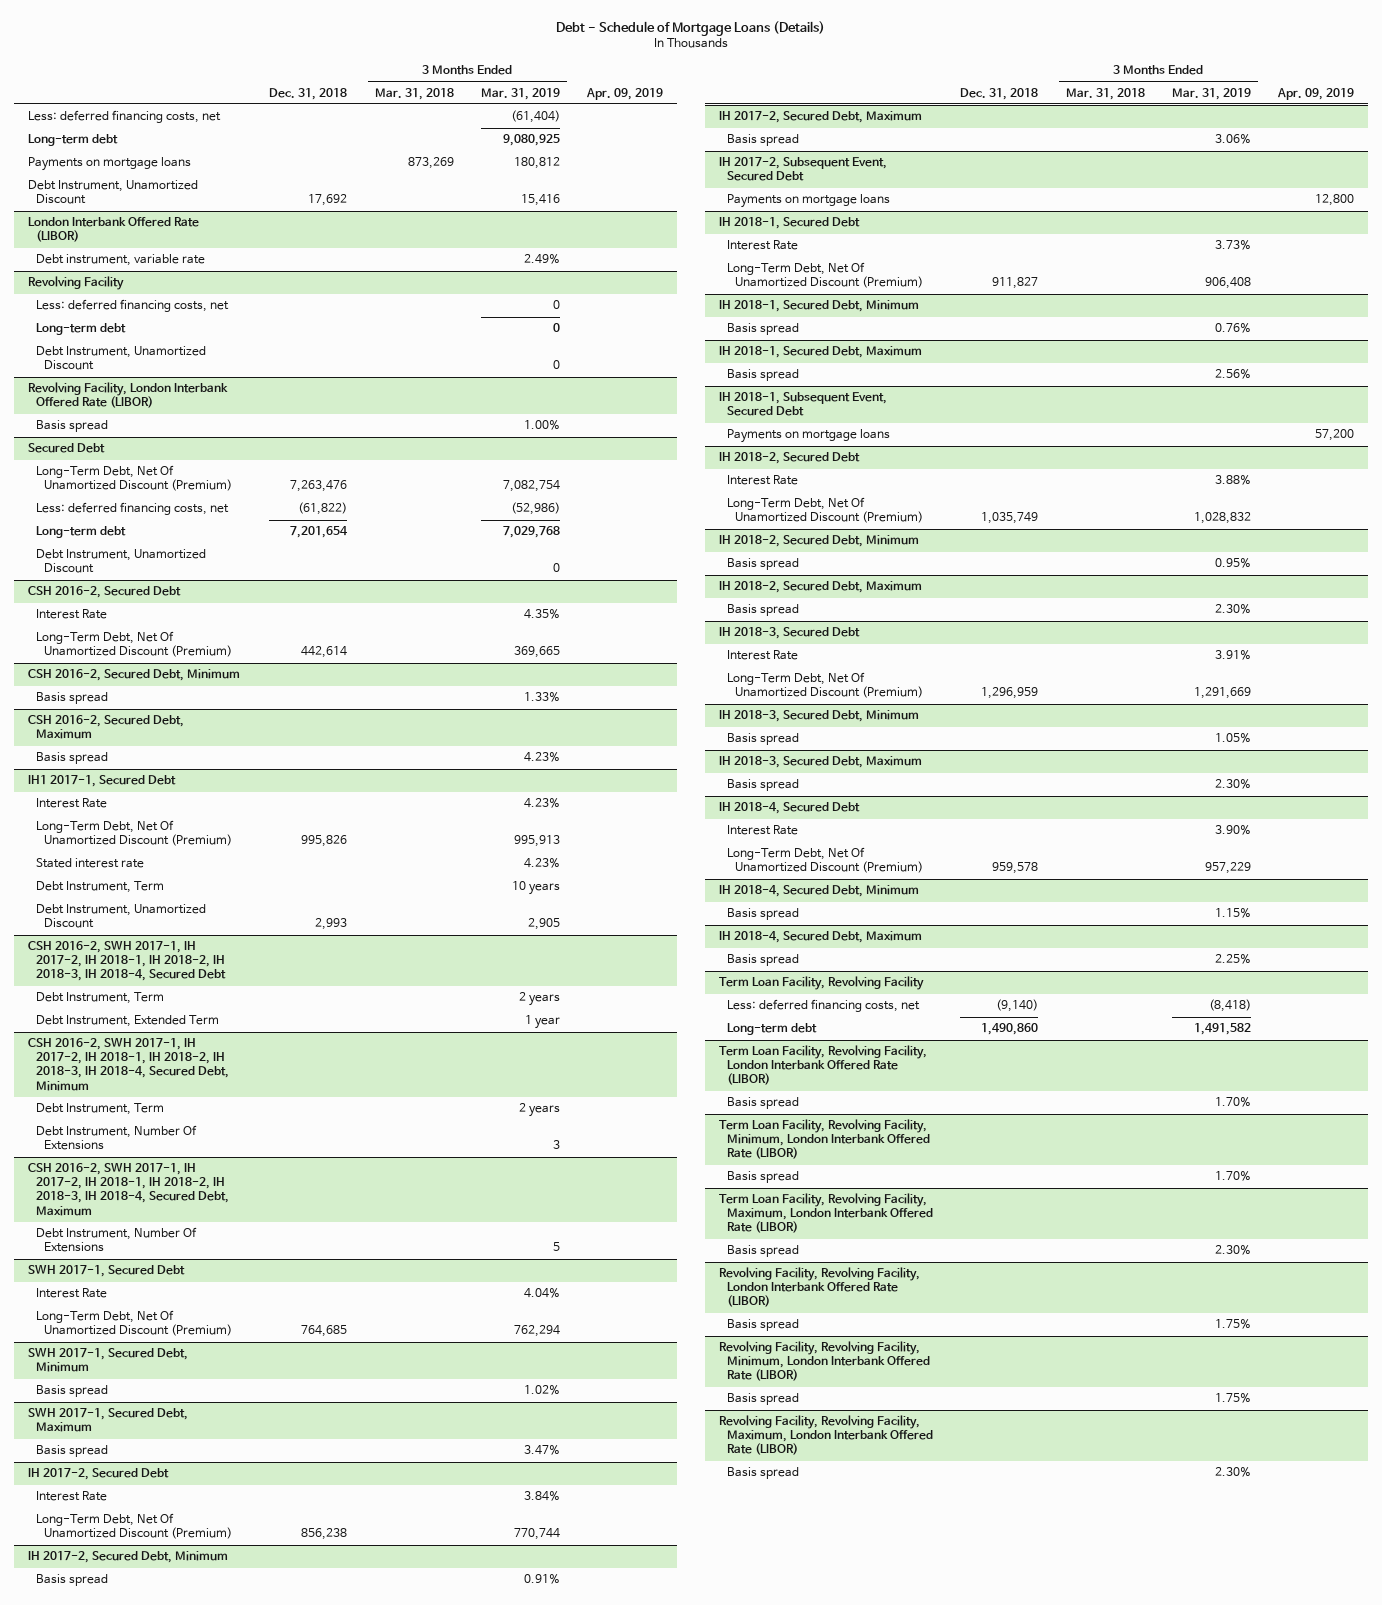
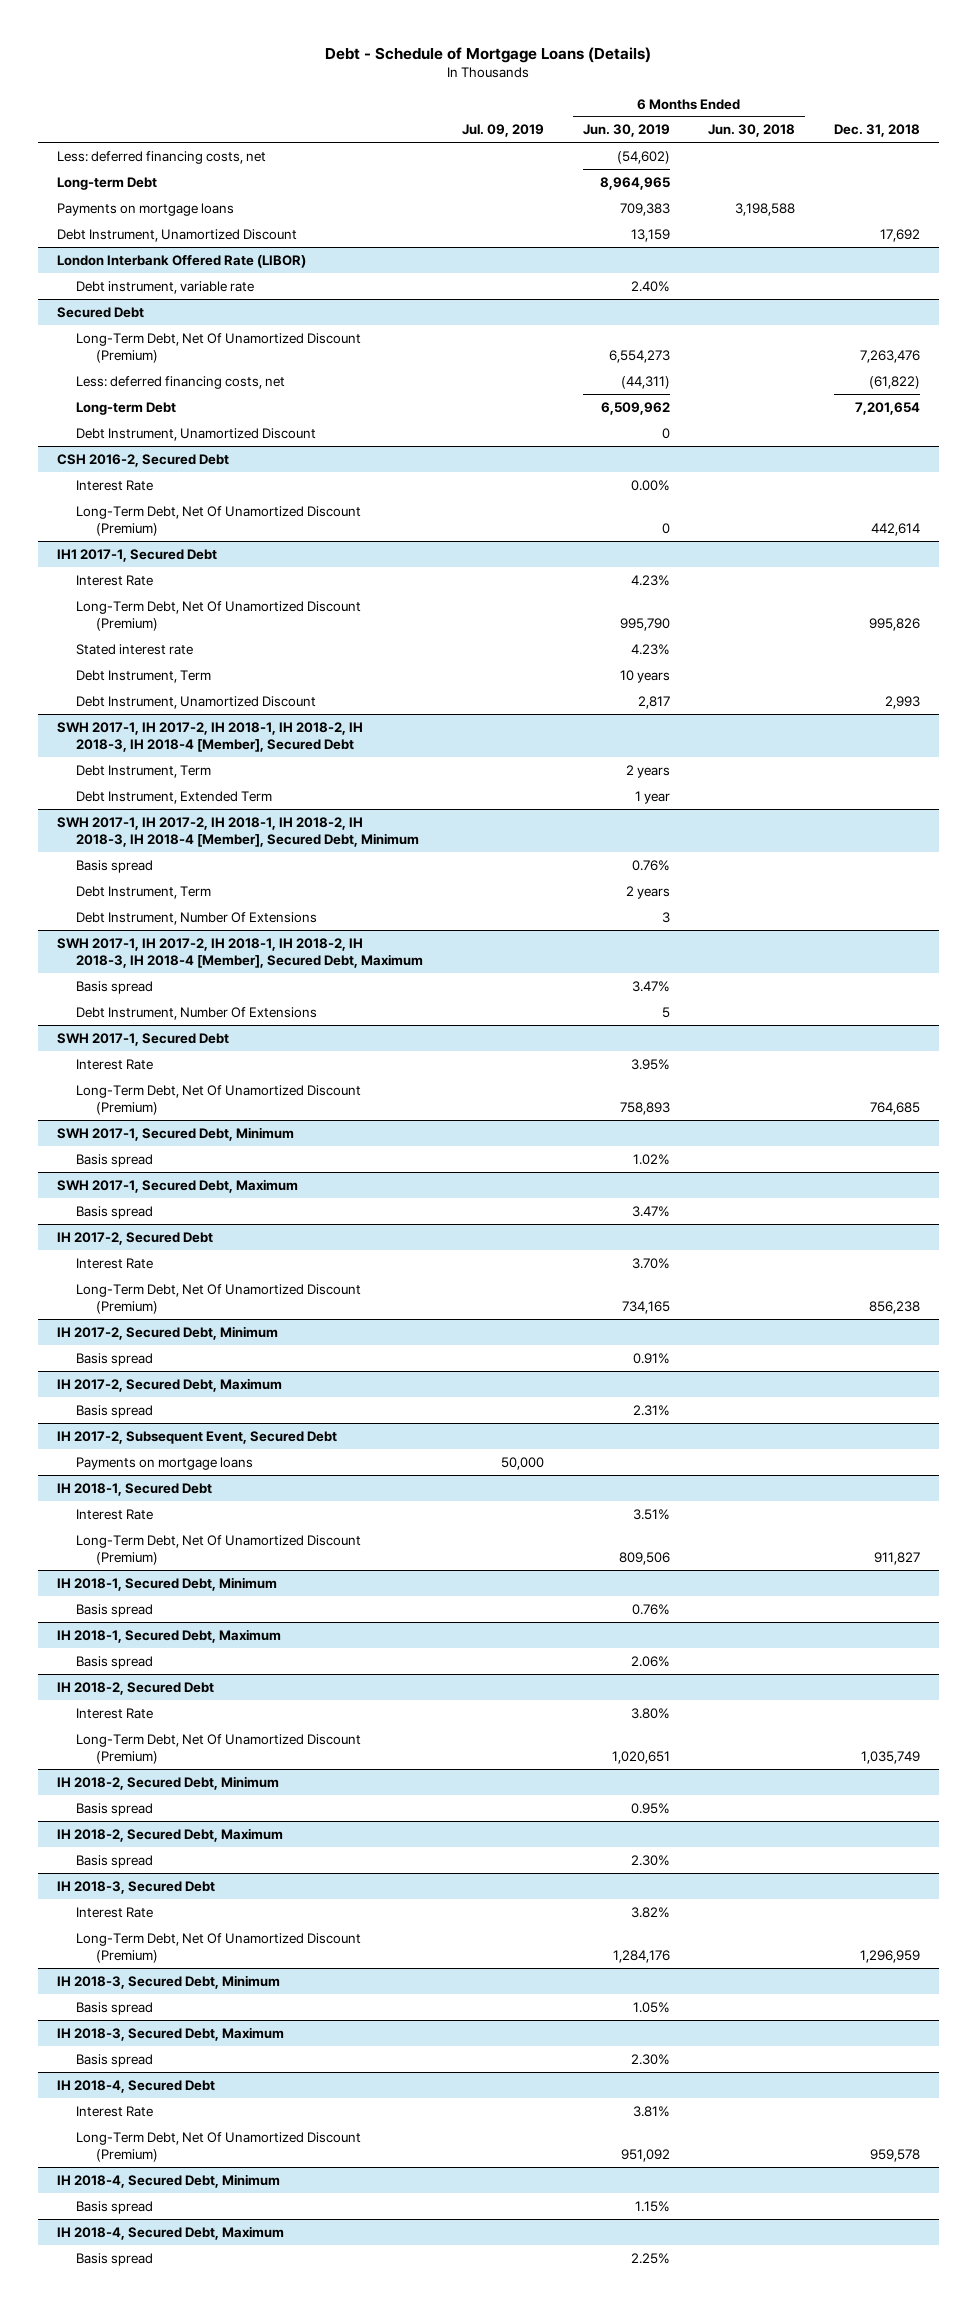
- | Dec. 31, 2018 | 3 Months Ended Mar. 31, 2018 | 3 Months Ended Mar. 31, 2019 | Apr. 09, 2019
+ | Jul. 09, 2019 | 6 Months Ended Jun. 30, 2019 | 6 Months Ended Jun. 30, 2018 | Dec. 31, 2018
- Long-term debt | | | 9,080,925 |
+ Long-term Debt | | 8,964,965 | |
- Revolving Facility
- Less: deferred financing costs, net | | | 0 |
- Long-term debt | | | 0 |
- Debt Instrument, Unamortized Discount | | | 0 |
- Revolving Facility, London Interbank Offered Rate (LIBOR)
- Basis spread | | | 1.00% |
@ Secured Debt
- Long-term debt | 7,201,654 | | 7,029,768 |
+ Long-term Debt | | 6,509,962 | | 7,201,654
- CSH 2016-2, Secured Debt, Minimum
- Basis spread | | | 1.33% |
- CSH 2016-2, Secured Debt, Maximum
- Basis spread | | | 4.23% |
- CSH 2016-2, SWH 2017-1, IH 2017-2, IH 2018-1, IH 2018-2, IH 2018-3, IH 2018-4, Secured Debt
+ SWH 2017-1, IH 2017-2, IH 2018-1, IH 2018-2, IH 2018-3, IH 2018-4 [Member], Secured Debt
- CSH 2016-2, SWH 2017-1, IH 2017-2, IH 2018-1, IH 2018-2, IH 2018-3, IH 2018-4, Secured Debt, Minimum
+ SWH 2017-1, IH 2017-2, IH 2018-1, IH 2018-2, IH 2018-3, IH 2018-4 [Member], Secured Debt, Minimum
+ Basis spread | | 0.76% | |
- CSH 2016-2, SWH 2017-1, IH 2017-2, IH 2018-1, IH 2018-2, IH 2018-3, IH 2018-4, Secured Debt, Maximum
+ SWH 2017-1, IH 2017-2, IH 2018-1, IH 2018-2, IH 2018-3, IH 2018-4 [Member], Secured Debt, Maximum
+ Basis spread | | 3.47% | |
- IH 2018-1, Subsequent Event, Secured Debt
- Payments on mortgage loans | | | | 57,200
- Term Loan Facility, Revolving Facility
- Less: deferred financing costs, net | (9,140) | | (8,418) |
- Long-term debt | 1,490,860 | | 1,491,582 |
- Term Loan Facility, Revolving Facility, London Interbank Offered Rate (LIBOR)
- Basis spread | | | 1.70% |
- Term Loan Facility, Revolving Facility, Minimum, London Interbank Offered Rate (LIBOR)
- Basis spread | | | 1.70% |
- Term Loan Facility, Revolving Facility, Maximum, London Interbank Offered Rate (LIBOR)
- Basis spread | | | 2.30% |
- Revolving Facility, Revolving Facility, London Interbank Offered Rate (LIBOR)
- Basis spread | | | 1.75% |
- Revolving Facility, Revolving Facility, Minimum, London Interbank Offered Rate (LIBOR)
- Basis spread | | | 1.75% |
- Revolving Facility, Revolving Facility, Maximum, London Interbank Offered Rate (LIBOR)
- Basis spread | | | 2.30% |

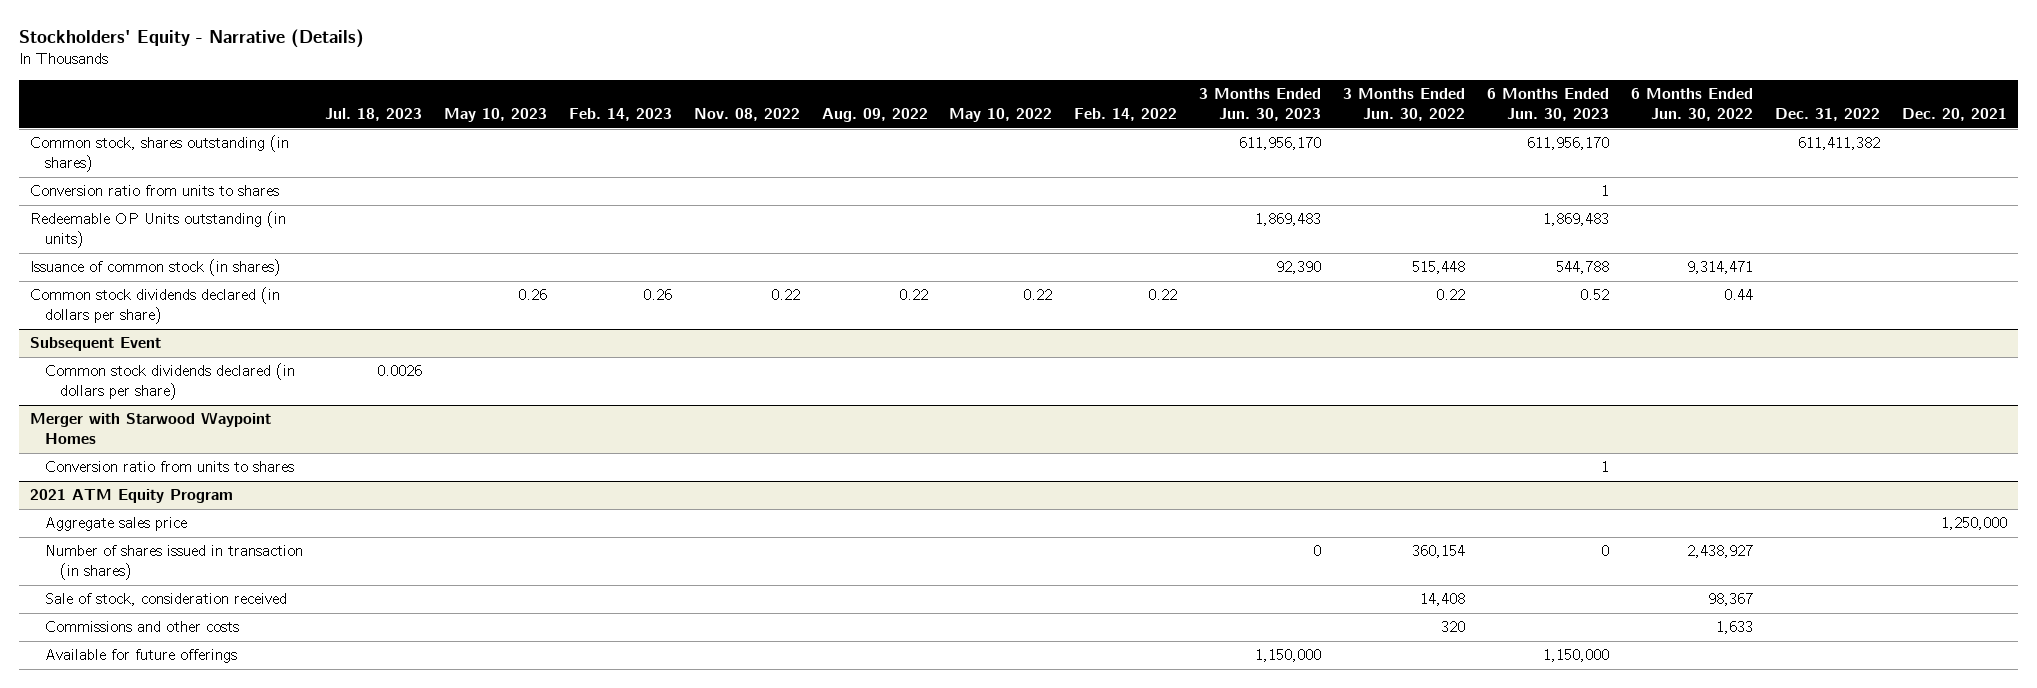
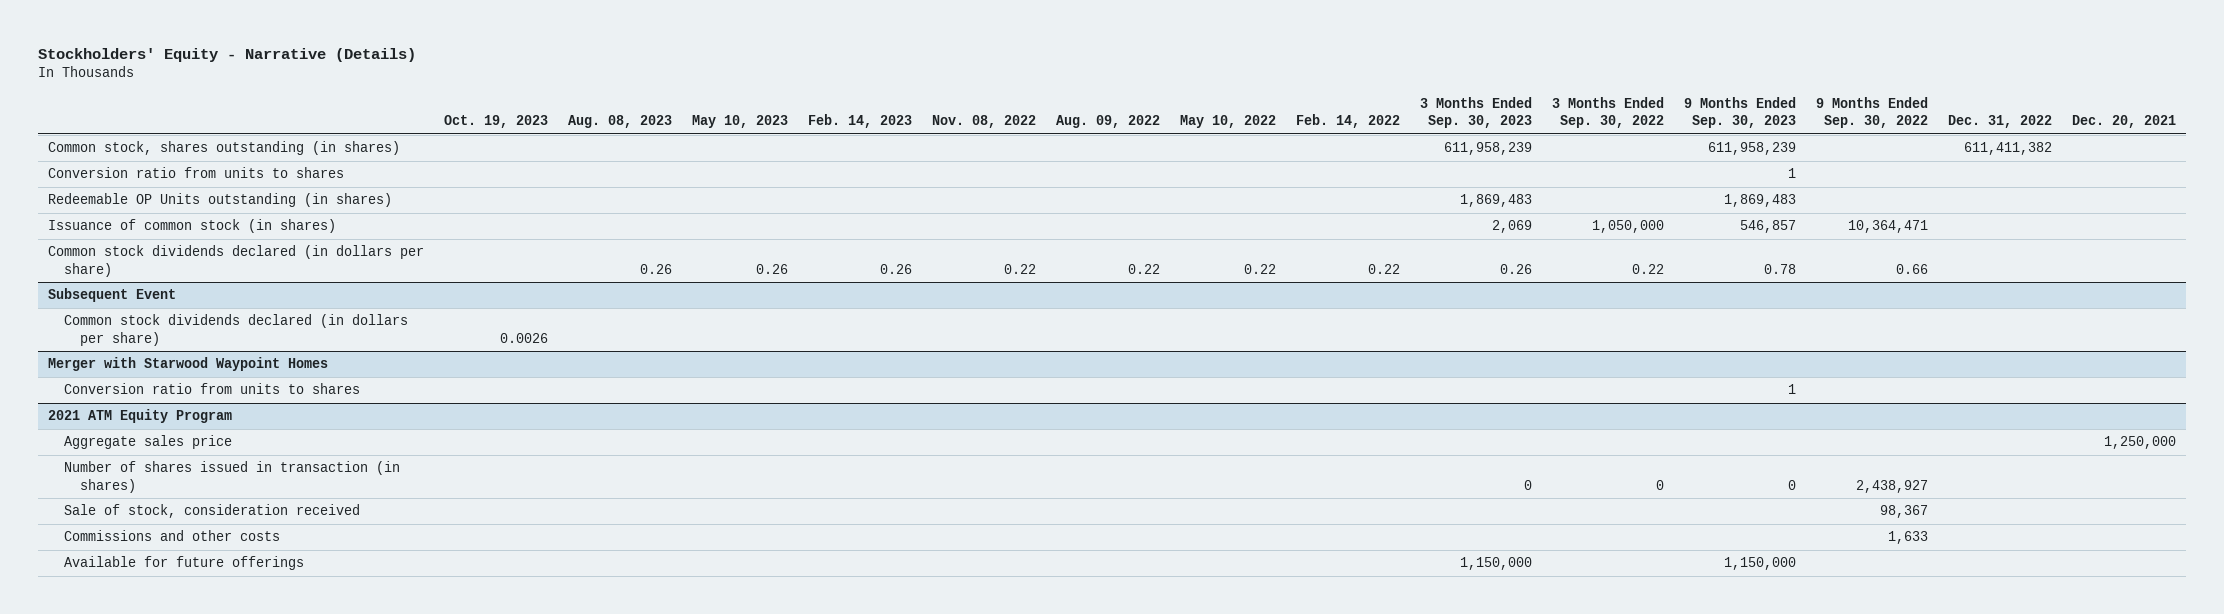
- | Jul. 18, 2023 | May 10, 2023 | Feb. 14, 2023 | Nov. 08, 2022 | Aug. 09, 2022 | May 10, 2022 | Feb. 14, 2022 | 3 Months Ended Jun. 30, 2023 | 3 Months Ended Jun. 30, 2022 | 6 Months Ended Jun. 30, 2023 | 6 Months Ended Jun. 30, 2022 | Dec. 31, 2022 | Dec. 20, 2021
+ | Oct. 19, 2023 | Aug. 08, 2023 | May 10, 2023 | Feb. 14, 2023 | Nov. 08, 2022 | Aug. 09, 2022 | May 10, 2022 | Feb. 14, 2022 | 3 Months Ended Sep. 30, 2023 | 3 Months Ended Sep. 30, 2022 | 9 Months Ended Sep. 30, 2023 | 9 Months Ended Sep. 30, 2022 | Dec. 31, 2022 | Dec. 20, 2021
- Redeemable OP Units outstanding (in units) | | | | | | | | 1,869,483 | | 1,869,483 | | |
+ Redeemable OP Units outstanding (in shares) | | | | | | | | | 1,869,483 | | 1,869,483 | | |

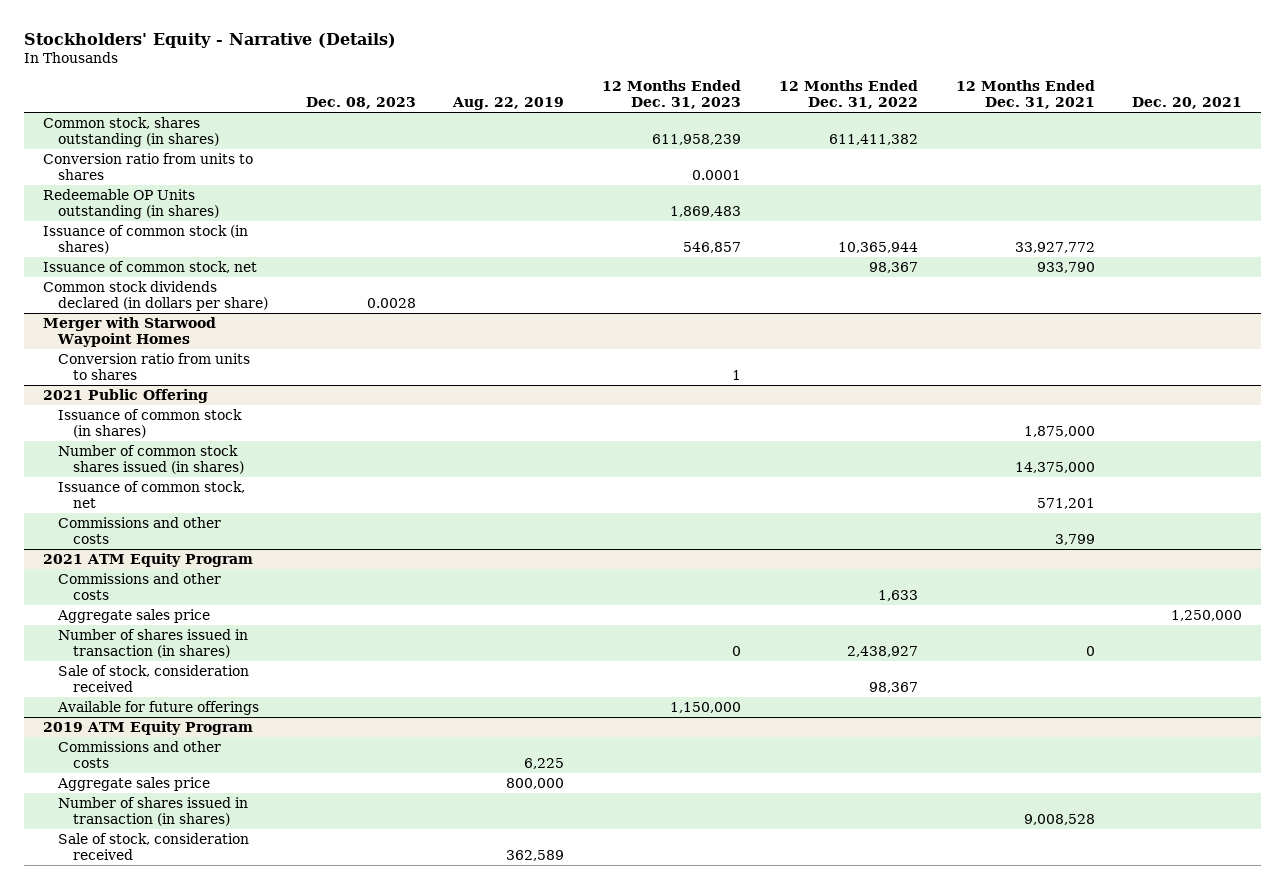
- | Oct. 19, 2023 | Aug. 08, 2023 | May 10, 2023 | Feb. 14, 2023 | Nov. 08, 2022 | Aug. 09, 2022 | May 10, 2022 | Feb. 14, 2022 | 3 Months Ended Sep. 30, 2023 | 3 Months Ended Sep. 30, 2022 | 9 Months Ended Sep. 30, 2023 | 9 Months Ended Sep. 30, 2022 | Dec. 31, 2022 | Dec. 20, 2021
+ | Dec. 08, 2023 | Aug. 22, 2019 | 12 Months Ended Dec. 31, 2023 | 12 Months Ended Dec. 31, 2022 | 12 Months Ended Dec. 31, 2021 | Dec. 20, 2021
+ Issuance of common stock, net | | | | 98,367 | 933,790 |
- Subsequent Event
- Common stock dividends declared (in dollars per share) | 0.0026 | | | | | | | | | | | | |
+ 2021 Public Offering
+ Issuance of common stock (in shares) | | | | | 1,875,000 |
+ Number of common stock shares issued (in shares) | | | | | 14,375,000 |
+ Issuance of common stock, net | | | | | 571,201 |
+ Commissions and other costs | | | | | 3,799 |
@ 2021 ATM Equity Program
moved up: Commissions and other costs | | | | 1,633 | |
+ 2019 ATM Equity Program
+ Commissions and other costs | | 6,225 | | | |
+ Aggregate sales price | | 800,000 | | | |
+ Number of shares issued in transaction (in shares) | | | | | 9,008,528 |
+ Sale of stock, consideration received | | 362,589 | | | |

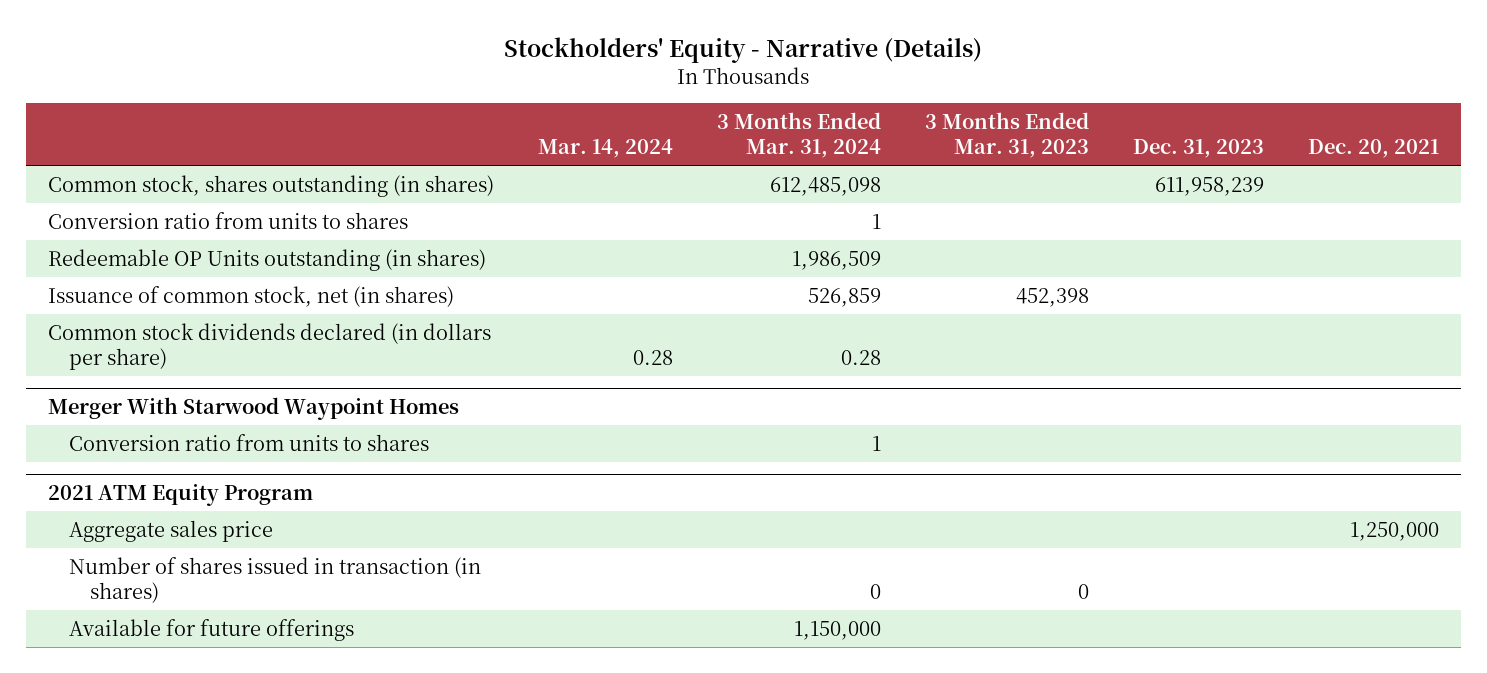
- | Dec. 08, 2023 | Aug. 22, 2019 | 12 Months Ended Dec. 31, 2023 | 12 Months Ended Dec. 31, 2022 | 12 Months Ended Dec. 31, 2021 | Dec. 20, 2021
+ | Mar. 14, 2024 | 3 Months Ended Mar. 31, 2024 | 3 Months Ended Mar. 31, 2023 | Dec. 31, 2023 | Dec. 20, 2021
- Issuance of common stock (in shares) | | | 546,857 | 10,365,944 | 33,927,772 |
- Issuance of common stock, net | | | | 98,367 | 933,790 |
+ Issuance of common stock, net (in shares) | | 526,859 | 452,398 | |
- Merger with Starwood Waypoint Homes
+ Merger With Starwood Waypoint Homes
- 2021 Public Offering
- Issuance of common stock (in shares) | | | | | 1,875,000 |
- Number of common stock shares issued (in shares) | | | | | 14,375,000 |
- Issuance of common stock, net | | | | | 571,201 |
- Commissions and other costs | | | | | 3,799 |
@ 2021 ATM Equity Program
- Commissions and other costs | | | | 1,633 | |
- Sale of stock, consideration received | | | | 98,367 | |
- 2019 ATM Equity Program
- Commissions and other costs | | 6,225 | | | |
- Aggregate sales price | | 800,000 | | | |
- Number of shares issued in transaction (in shares) | | | | | 9,008,528 |
- Sale of stock, consideration received | | 362,589 | | | |

